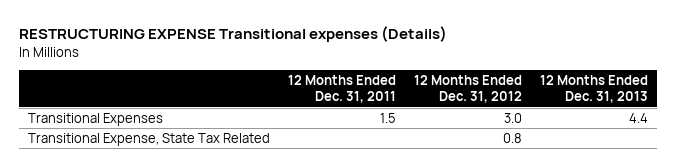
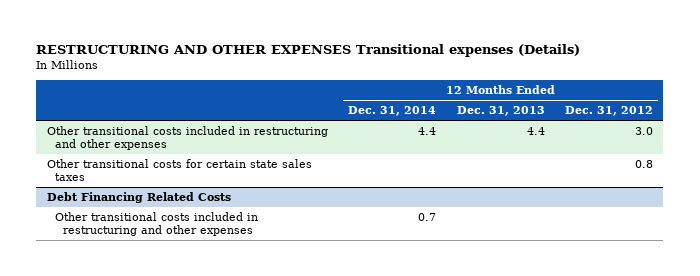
- RESTRUCTURING EXPENSE Transitional expenses (Details)
+ RESTRUCTURING AND OTHER EXPENSES Transitional expenses (Details)
- | 12 Months Ended Dec. 31, 2011 | 12 Months Ended Dec. 31, 2012 | 12 Months Ended Dec. 31, 2013
+ | 12 Months Ended Dec. 31, 2014 | 12 Months Ended Dec. 31, 2013 | 12 Months Ended Dec. 31, 2012
- Transitional Expenses | 1.5 | 3.0 | 4.4
- Transitional Expense, State Tax Related | | 0.8 |
+ Other transitional costs included in restructuring and other expenses | 4.4 | 4.4 | 3.0
+ Other transitional costs for certain state sales taxes | | | 0.8
+ Debt Financing Related Costs
+ Other transitional costs included in restructuring and other expenses | 0.7 | |

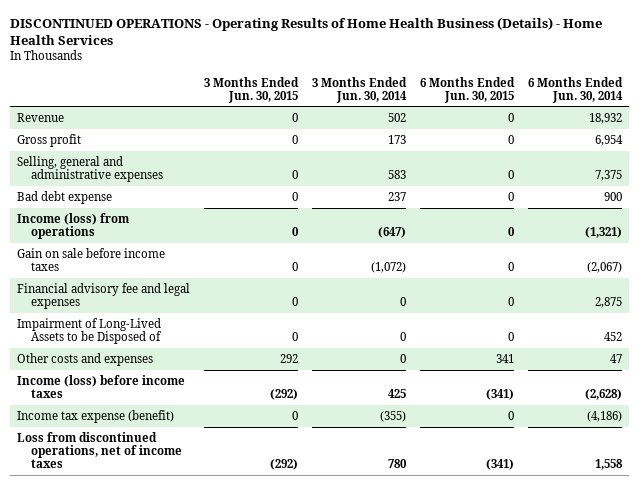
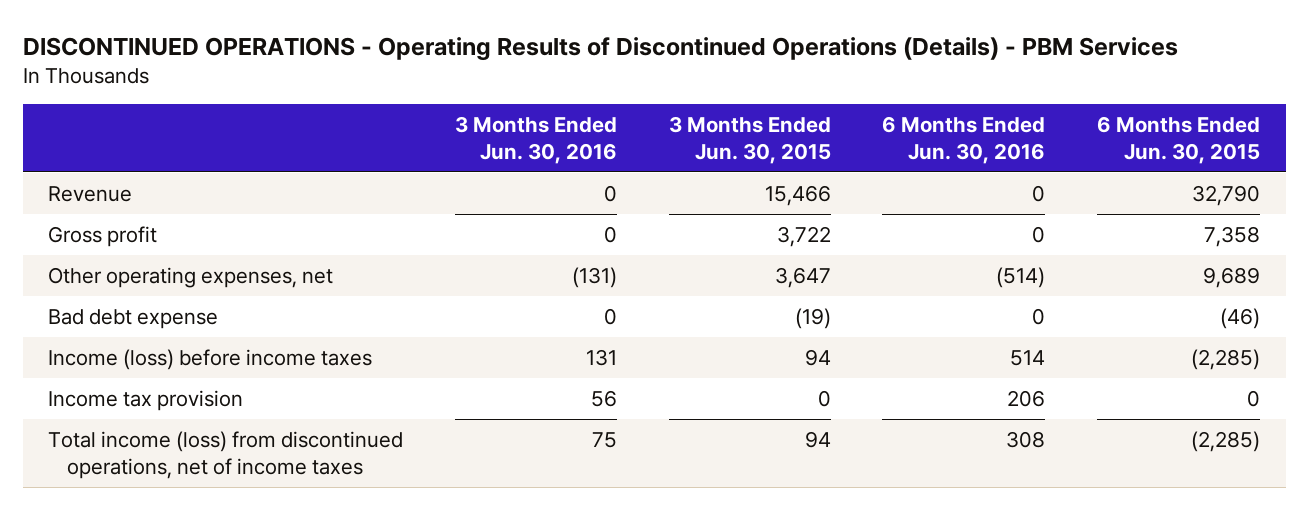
- DISCONTINUED OPERATIONS - Operating Results of Home Health Business (Details) - Home Health Services
+ DISCONTINUED OPERATIONS - Operating Results of Discontinued Operations (Details) - PBM Services
- | 3 Months Ended Jun. 30, 2015 | 3 Months Ended Jun. 30, 2014 | 6 Months Ended Jun. 30, 2015 | 6 Months Ended Jun. 30, 2014
+ | 3 Months Ended Jun. 30, 2016 | 3 Months Ended Jun. 30, 2015 | 6 Months Ended Jun. 30, 2016 | 6 Months Ended Jun. 30, 2015
- Revenue | 0 | 502 | 0 | 18,932
- Gross profit | 0 | 173 | 0 | 6,954
- Selling, general and administrative expenses | 0 | 583 | 0 | 7,375
- Bad debt expense | 0 | 237 | 0 | 900
- Income (loss) from operations | 0 | (647) | 0 | (1,321)
- Gain on sale before income taxes | 0 | (1,072) | 0 | (2,067)
- Financial advisory fee and legal expenses | 0 | 0 | 0 | 2,875
- Impairment of Long-Lived Assets to be Disposed of | 0 | 0 | 0 | 452
- Other costs and expenses | 292 | 0 | 341 | 47
- Income (loss) before income taxes | (292) | 425 | (341) | (2,628)
- Income tax expense (benefit) | 0 | (355) | 0 | (4,186)
- Loss from discontinued operations, net of income taxes | (292) | 780 | (341) | 1,558
+ Revenue | 0 | 15,466 | 0 | 32,790
+ Gross profit | 0 | 3,722 | 0 | 7,358
+ Other operating expenses, net | (131) | 3,647 | (514) | 9,689
+ Bad debt expense | 0 | (19) | 0 | (46)
+ Income (loss) before income taxes | 131 | 94 | 514 | (2,285)
+ Income tax provision | 56 | 0 | 206 | 0
+ Total income (loss) from discontinued operations, net of income taxes | 75 | 94 | 308 | (2,285)

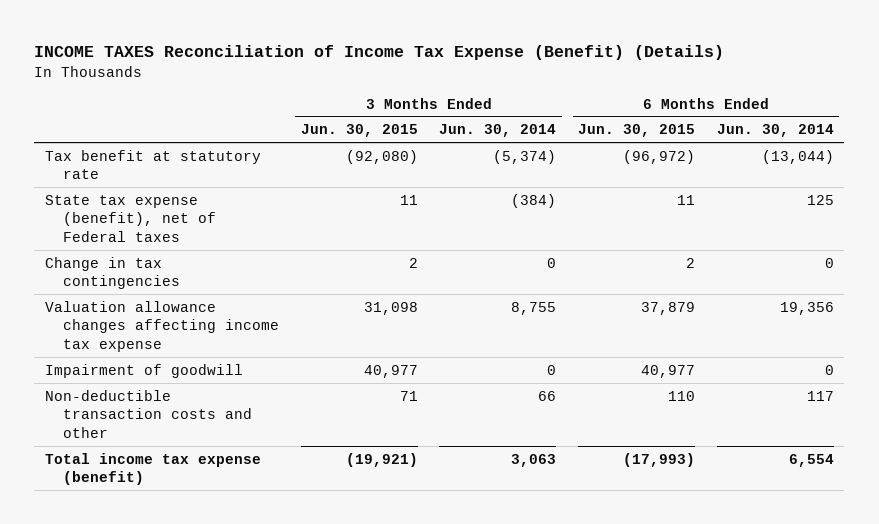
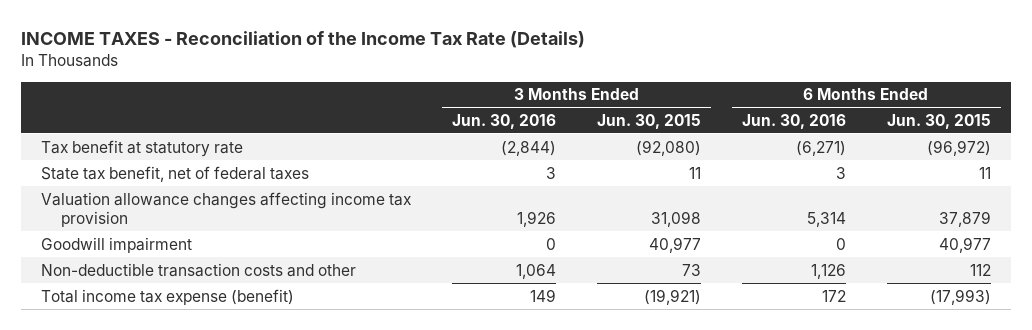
- INCOME TAXES Reconciliation of Income Tax Expense (Benefit) (Details)
+ INCOME TAXES - Reconciliation of the Income Tax Rate (Details)
- | 3 Months Ended Jun. 30, 2015 | 3 Months Ended Jun. 30, 2014 | 6 Months Ended Jun. 30, 2015 | 6 Months Ended Jun. 30, 2014
+ | 3 Months Ended Jun. 30, 2016 | 3 Months Ended Jun. 30, 2015 | 6 Months Ended Jun. 30, 2016 | 6 Months Ended Jun. 30, 2015
- State tax expense (benefit), net of Federal taxes | 11 | (384) | 11 | 125
- Change in tax contingencies | 2 | 0 | 2 | 0
- Valuation allowance changes affecting income tax expense | 31,098 | 8,755 | 37,879 | 19,356
- Impairment of goodwill | 40,977 | 0 | 40,977 | 0
- Non-deductible transaction costs and other | 71 | 66 | 110 | 117
+ State tax benefit, net of federal taxes | 3 | 11 | 3 | 11
+ Valuation allowance changes affecting income tax provision | 1,926 | 31,098 | 5,314 | 37,879
+ Goodwill impairment | 0 | 40,977 | 0 | 40,977
+ Non-deductible transaction costs and other | 1,064 | 73 | 1,126 | 112

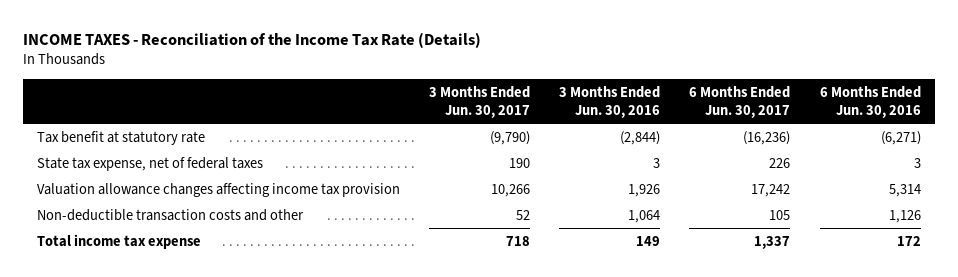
- | 3 Months Ended Jun. 30, 2016 | 3 Months Ended Jun. 30, 2015 | 6 Months Ended Jun. 30, 2016 | 6 Months Ended Jun. 30, 2015
+ | 3 Months Ended Jun. 30, 2017 | 3 Months Ended Jun. 30, 2016 | 6 Months Ended Jun. 30, 2017 | 6 Months Ended Jun. 30, 2016
- State tax benefit, net of federal taxes | 3 | 11 | 3 | 11
+ State tax expense, net of federal taxes | 190 | 3 | 226 | 3
- Goodwill impairment | 0 | 40,977 | 0 | 40,977
- Total income tax expense (benefit) | 149 | (19,921) | 172 | (17,993)
+ Total income tax expense | 718 | 149 | 1,337 | 172

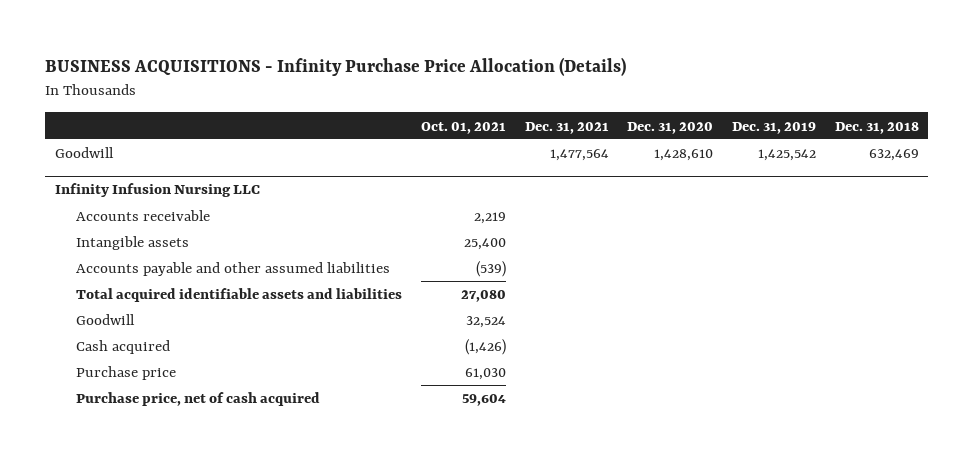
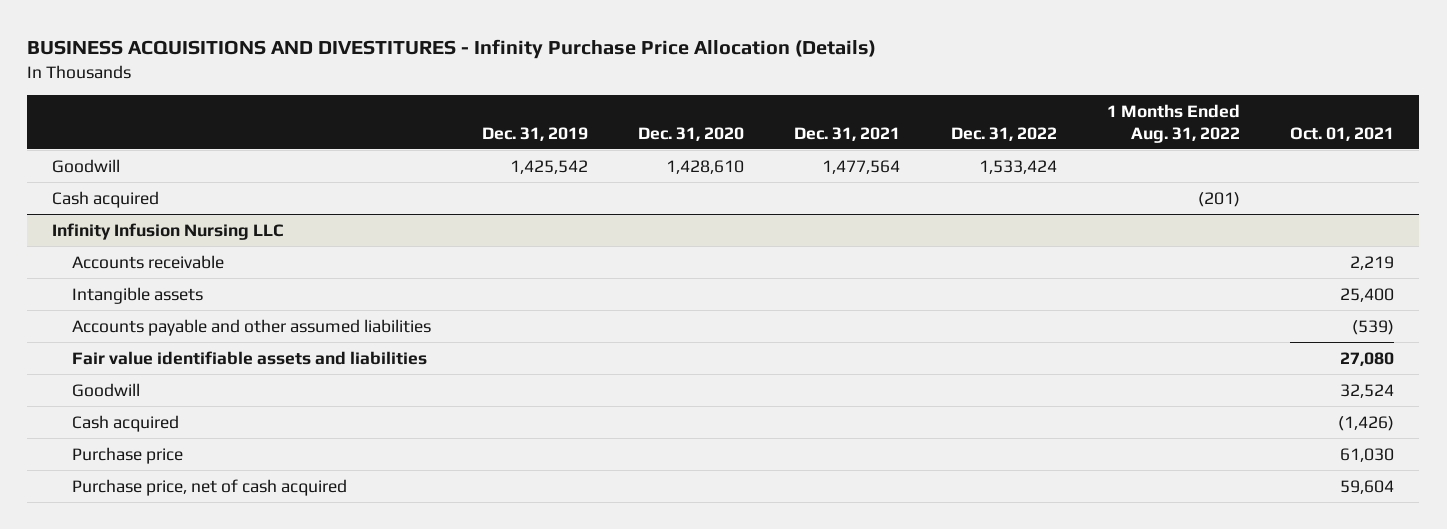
- BUSINESS ACQUISITIONS - Infinity Purchase Price Allocation (Details)
+ BUSINESS ACQUISITIONS AND DIVESTITURES - Infinity Purchase Price Allocation (Details)
- | Oct. 01, 2021 | Dec. 31, 2021 | Dec. 31, 2020 | Dec. 31, 2019 | Dec. 31, 2018
+ | Dec. 31, 2019 | Dec. 31, 2020 | Dec. 31, 2021 | Dec. 31, 2022 | 1 Months Ended Aug. 31, 2022 | Oct. 01, 2021
+ Cash acquired | | | | | (201) |
@ Infinity Infusion Nursing LLC
- Total acquired identifiable assets and liabilities | 27,080 | | | |
+ Fair value identifiable assets and liabilities | | | | | | 27,080

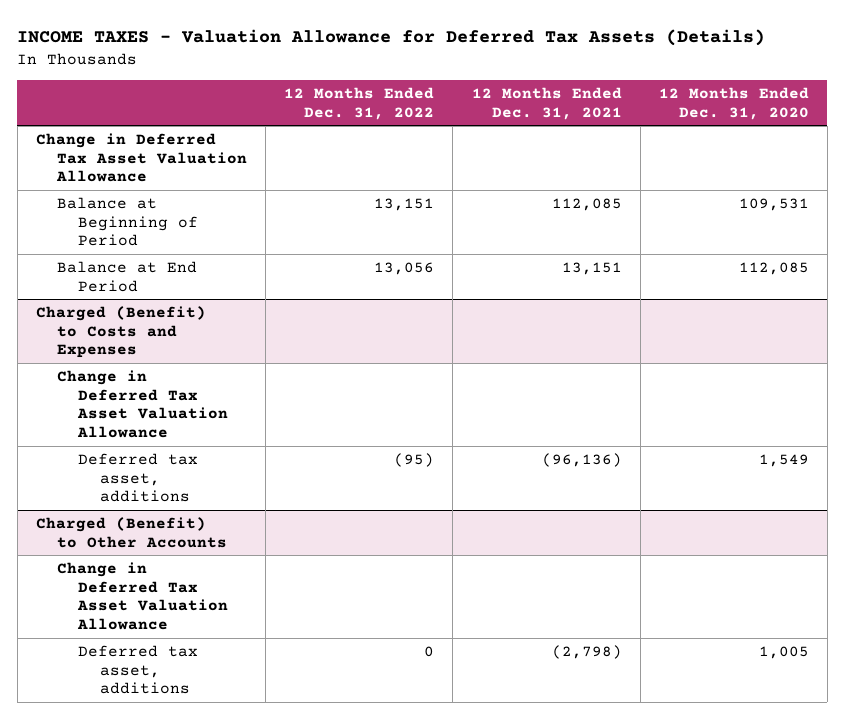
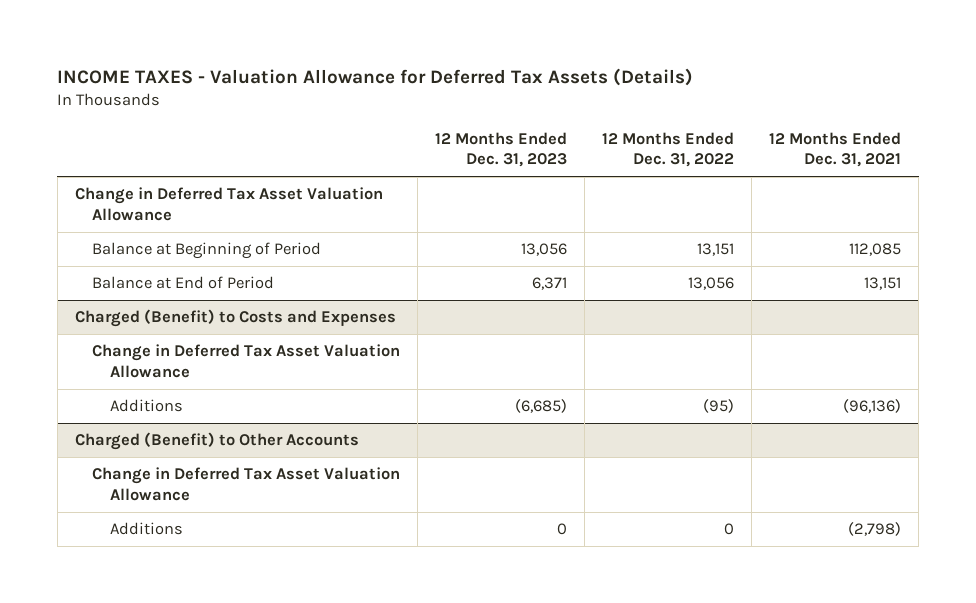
- | 12 Months Ended Dec. 31, 2022 | 12 Months Ended Dec. 31, 2021 | 12 Months Ended Dec. 31, 2020
+ | 12 Months Ended Dec. 31, 2023 | 12 Months Ended Dec. 31, 2022 | 12 Months Ended Dec. 31, 2021
- Balance at End Period | 13,056 | 13,151 | 112,085
+ Balance at End of Period | 6,371 | 13,056 | 13,151
@ Charged (Benefit) to Costs and Expenses
- Deferred tax asset, additions | (95) | (96,136) | 1,549
+ Additions | (6,685) | (95) | (96,136)
@ Charged (Benefit) to Other Accounts
- Deferred tax asset, additions | 0 | (2,798) | 1,005
+ Additions | 0 | 0 | (2,798)

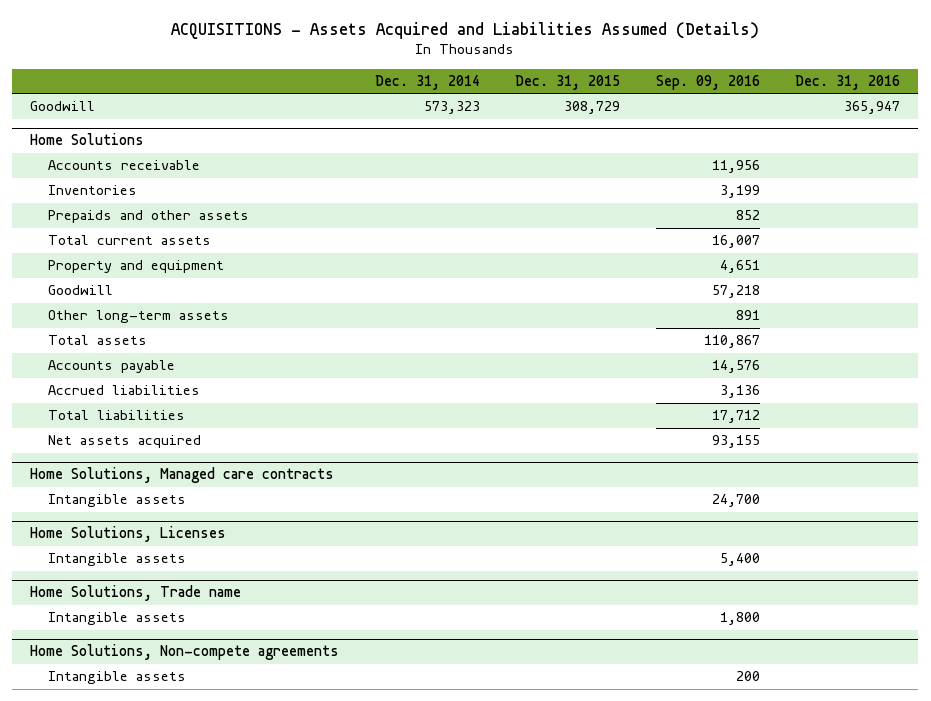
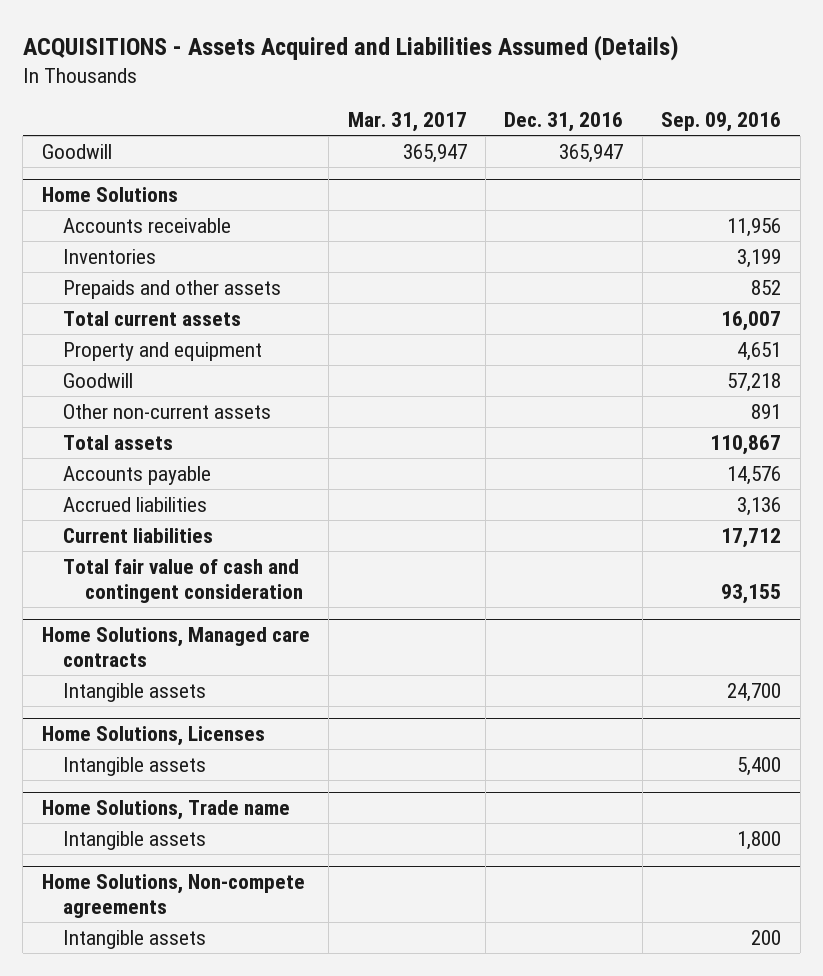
- | Dec. 31, 2014 | Dec. 31, 2015 | Sep. 09, 2016 | Dec. 31, 2016
+ | Mar. 31, 2017 | Dec. 31, 2016 | Sep. 09, 2016
@ Home Solutions
- Other long-term assets | | | 891 |
+ Other non-current assets | | | 891
- Total liabilities | | | 17,712 |
- Net assets acquired | | | 93,155 |
+ Current liabilities | | | 17,712
+ Total fair value of cash and contingent consideration | | | 93,155

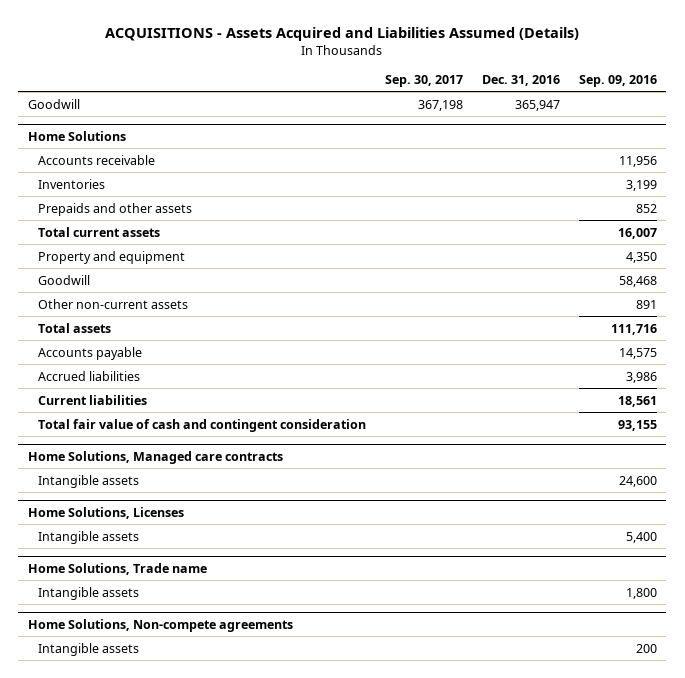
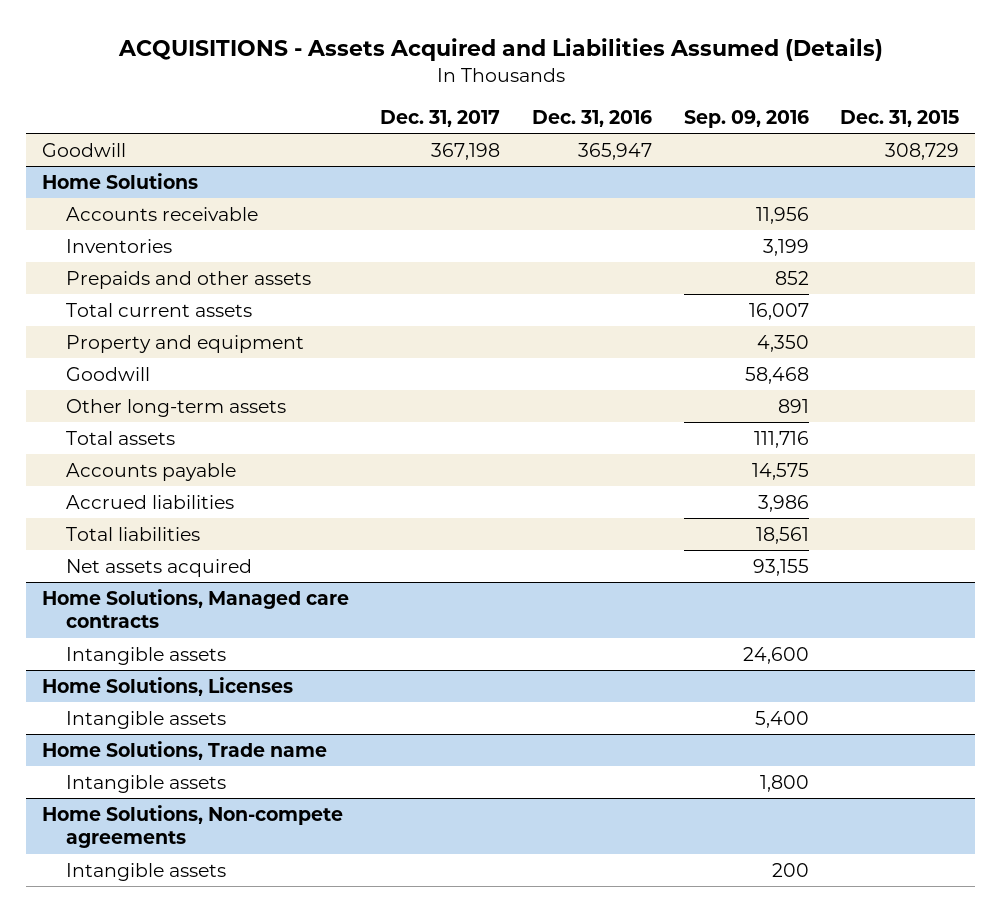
- | Sep. 30, 2017 | Dec. 31, 2016 | Sep. 09, 2016
+ | Dec. 31, 2017 | Dec. 31, 2016 | Sep. 09, 2016 | Dec. 31, 2015
@ Home Solutions
- Other non-current assets | | | 891
+ Other long-term assets | | | 891 |
- Current liabilities | | | 18,561
- Total fair value of cash and contingent consideration | | | 93,155
+ Total liabilities | | | 18,561 |
+ Net assets acquired | | | 93,155 |

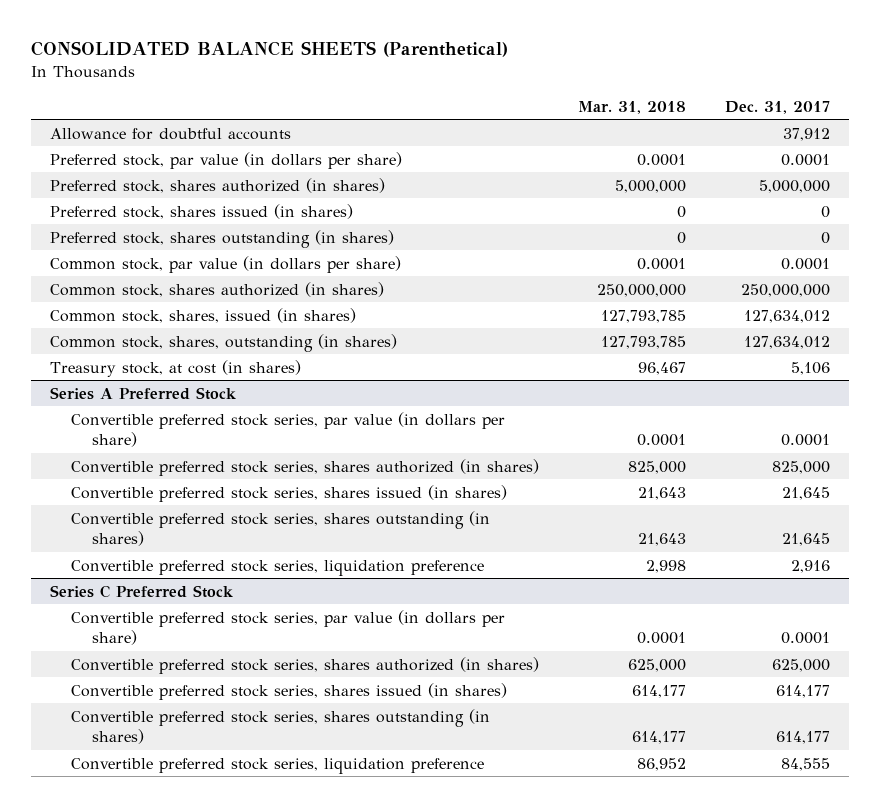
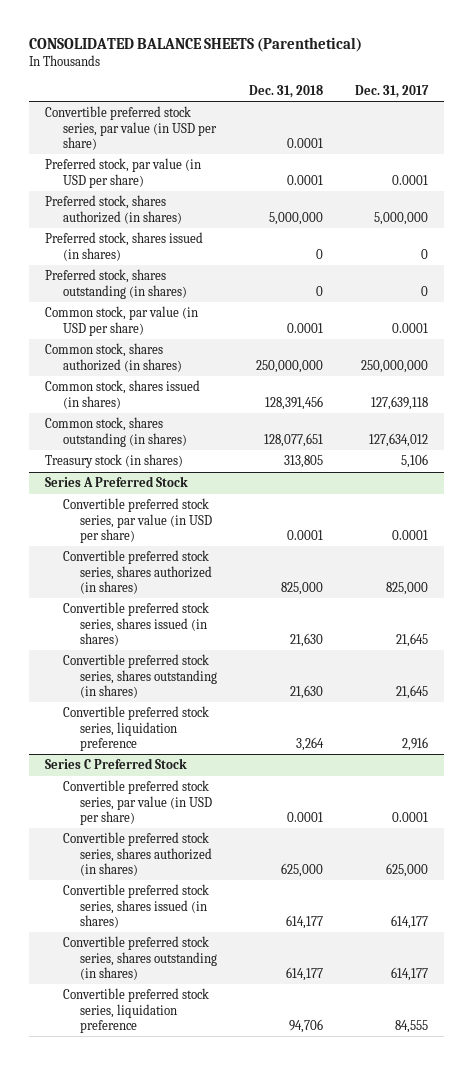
- | Mar. 31, 2018 | Dec. 31, 2017
+ | Dec. 31, 2018 | Dec. 31, 2017
- Allowance for doubtful accounts | | 37,912
- Preferred stock, par value (in dollars per share) | 0.0001 | 0.0001
+ Convertible preferred stock series, par value (in USD per share) | 0.0001 |
+ Preferred stock, par value (in USD per share) | 0.0001 | 0.0001
- Common stock, par value (in dollars per share) | 0.0001 | 0.0001
+ Common stock, par value (in USD per share) | 0.0001 | 0.0001
- Common stock, shares, issued (in shares) | 127,793,785 | 127,634,012
- Common stock, shares, outstanding (in shares) | 127,793,785 | 127,634,012
- Treasury stock, at cost (in shares) | 96,467 | 5,106
+ Common stock, shares issued (in shares) | 128,391,456 | 127,639,118
+ Common stock, shares outstanding (in shares) | 128,077,651 | 127,634,012
+ Treasury stock (in shares) | 313,805 | 5,106
@ Series A Preferred Stock
- Convertible preferred stock series, par value (in dollars per share) | 0.0001 | 0.0001
+ Convertible preferred stock series, par value (in USD per share) | 0.0001 | 0.0001
@ Series C Preferred Stock
- Convertible preferred stock series, par value (in dollars per share) | 0.0001 | 0.0001
+ Convertible preferred stock series, par value (in USD per share) | 0.0001 | 0.0001

